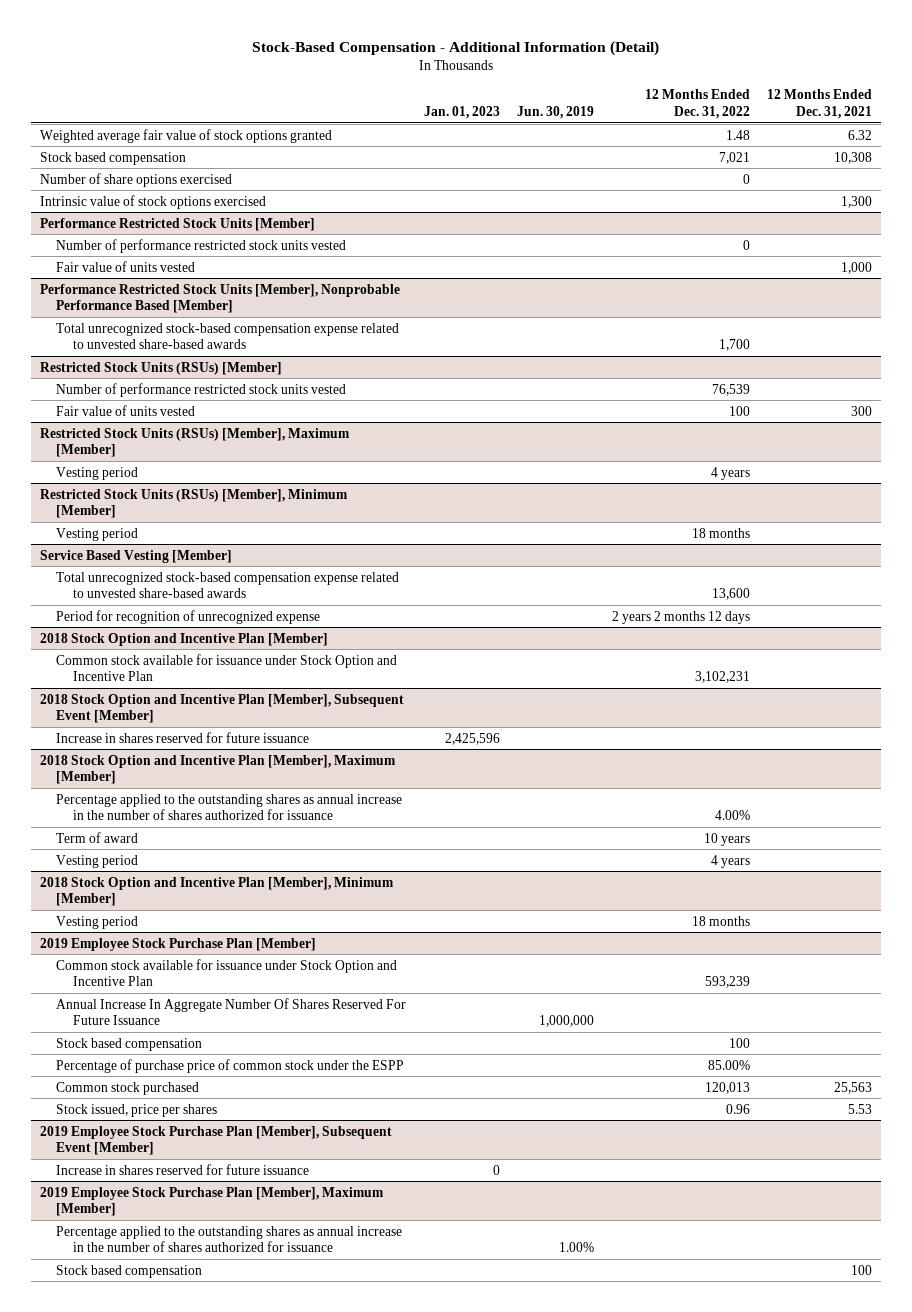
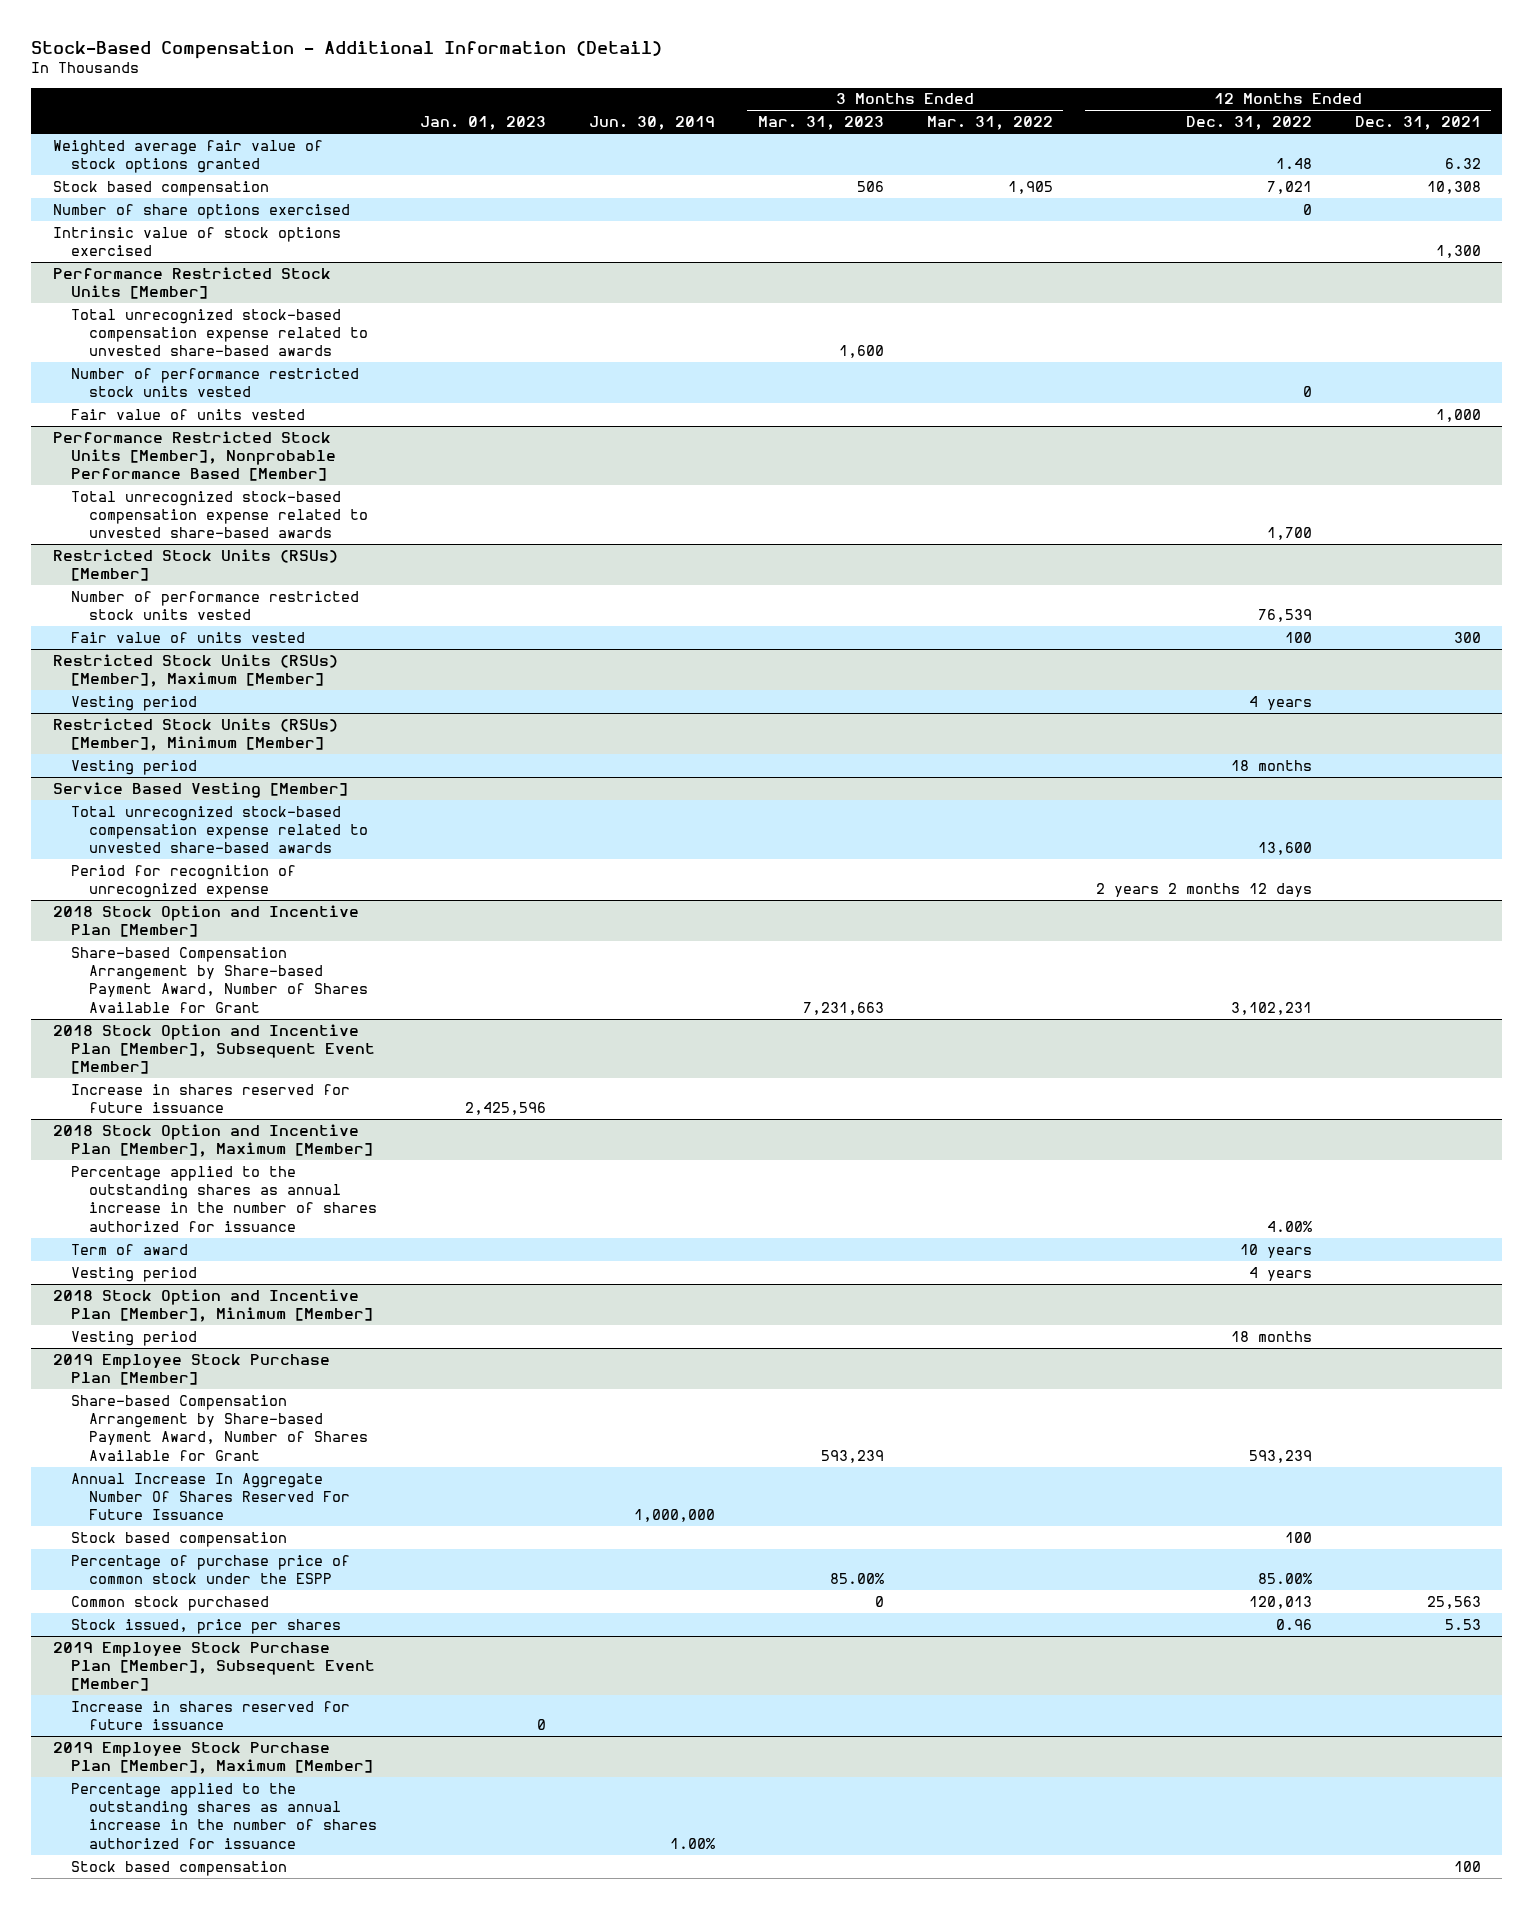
- | Jan. 01, 2023 | Jun. 30, 2019 | 12 Months Ended Dec. 31, 2022 | 12 Months Ended Dec. 31, 2021
+ | Jan. 01, 2023 | Jun. 30, 2019 | 3 Months Ended Mar. 31, 2023 | 3 Months Ended Mar. 31, 2022 | 12 Months Ended Dec. 31, 2022 | 12 Months Ended Dec. 31, 2021
@ Performance Restricted Stock Units [Member]
+ Total unrecognized stock-based compensation expense related to unvested share-based awards | | | 1,600 | | |
@ 2018 Stock Option and Incentive Plan [Member]
- Common stock available for issuance under Stock Option and Incentive Plan | | | 3,102,231 |
+ Share-based Compensation Arrangement by Share-based Payment Award, Number of Shares Available for Grant | | | 7,231,663 | | 3,102,231 |
@ 2019 Employee Stock Purchase Plan [Member]
- Common stock available for issuance under Stock Option and Incentive Plan | | | 593,239 |
+ Share-based Compensation Arrangement by Share-based Payment Award, Number of Shares Available for Grant | | | 593,239 | | 593,239 |

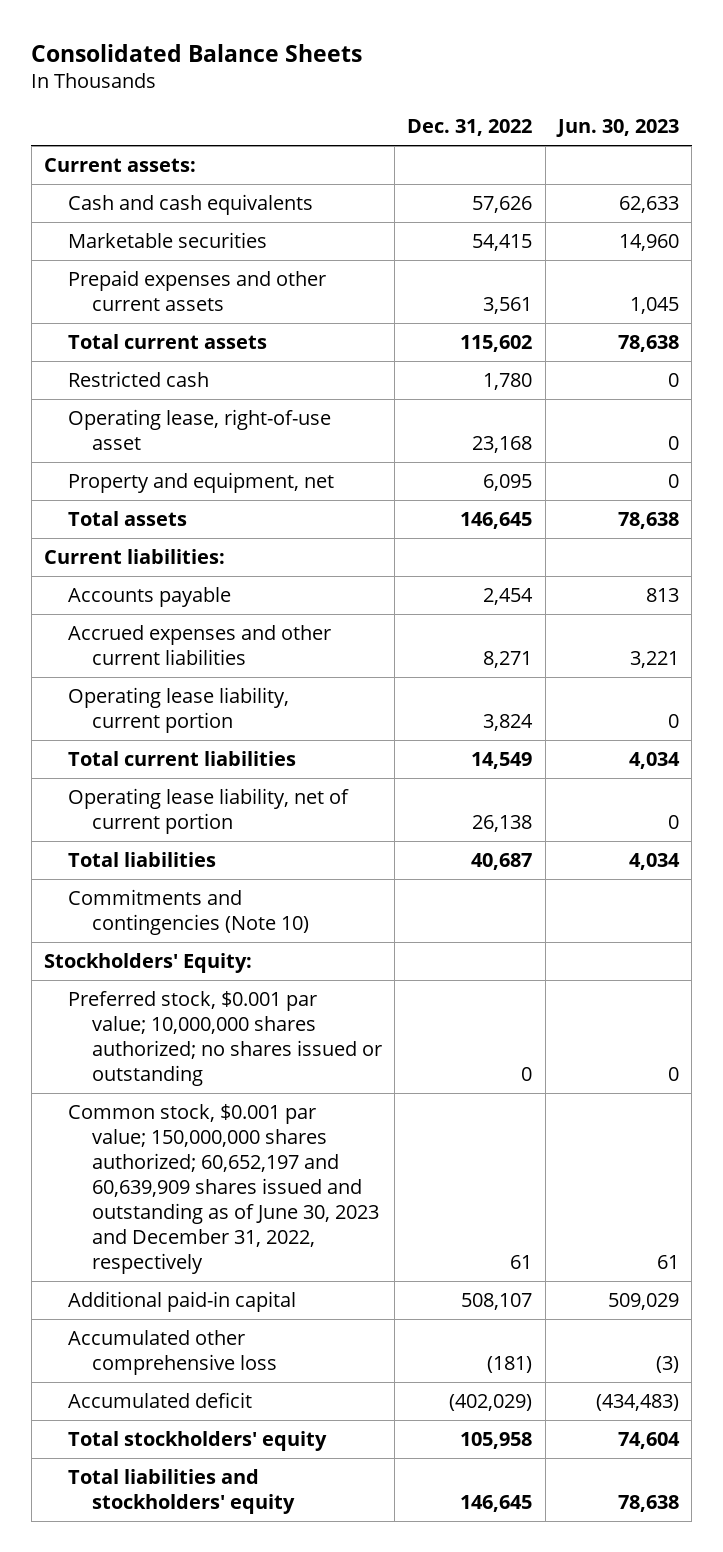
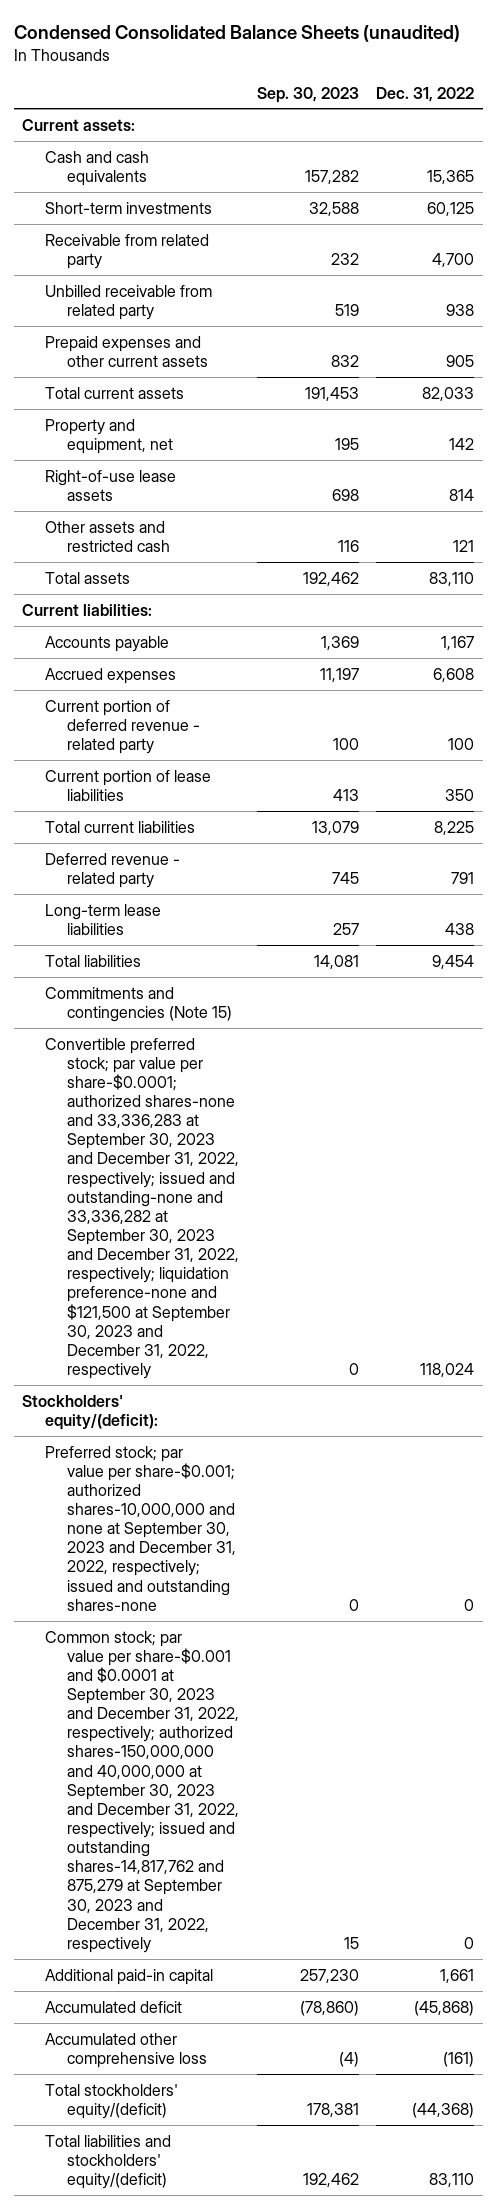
- Consolidated Balance Sheets
+ Condensed Consolidated Balance Sheets (unaudited)
- | Dec. 31, 2022 | Jun. 30, 2023
+ | Sep. 30, 2023 | Dec. 31, 2022
- Cash and cash equivalents | 57,626 | 62,633
- Marketable securities | 54,415 | 14,960
- Prepaid expenses and other current assets | 3,561 | 1,045
- Total current assets | 115,602 | 78,638
- Restricted cash | 1,780 | 0
- Operating lease, right-of-use asset | 23,168 | 0
- Property and equipment, net | 6,095 | 0
- Total assets | 146,645 | 78,638
+ Cash and cash equivalents | 157,282 | 15,365
+ Short-term investments | 32,588 | 60,125
+ Receivable from related party | 232 | 4,700
+ Unbilled receivable from related party | 519 | 938
+ Prepaid expenses and other current assets | 832 | 905
+ Total current assets | 191,453 | 82,033
+ Property and equipment, net | 195 | 142
+ Right-of-use lease assets | 698 | 814
+ Other assets and restricted cash | 116 | 121
+ Total assets | 192,462 | 83,110
- Accounts payable | 2,454 | 813
- Accrued expenses and other current liabilities | 8,271 | 3,221
- Operating lease liability, current portion | 3,824 | 0
- Total current liabilities | 14,549 | 4,034
- Operating lease liability, net of current portion | 26,138 | 0
- Total liabilities | 40,687 | 4,034
- Commitments and contingencies (Note 10)
- Stockholders' Equity:
- Preferred stock, $0.001 par value; 10,000,000 shares authorized; no shares issued or outstanding | 0 | 0
- Common stock, $0.001 par value; 150,000,000 shares authorized; 60,652,197 and 60,639,909 shares issued and outstanding as of June 30, 2023 and December 31, 2022, respectively | 61 | 61
- Additional paid-in capital | 508,107 | 509,029
- Accumulated other comprehensive loss | (181) | (3)
- Accumulated deficit | (402,029) | (434,483)
- Total stockholders' equity | 105,958 | 74,604
- Total liabilities and stockholders' equity | 146,645 | 78,638
+ Accounts payable | 1,369 | 1,167
+ Accrued expenses | 11,197 | 6,608
+ Current portion of deferred revenue - related party | 100 | 100
+ Current portion of lease liabilities | 413 | 350
+ Total current liabilities | 13,079 | 8,225
+ Deferred revenue - related party | 745 | 791
+ Long-term lease liabilities | 257 | 438
+ Total liabilities | 14,081 | 9,454
+ Commitments and contingencies (Note 15)
+ Convertible preferred stock; par value per share-$0.0001; authorized shares-none and 33,336,283 at September 30, 2023 and December 31, 2022, respectively; issued and outstanding-none and 33,336,282 at September 30, 2023 and December 31, 2022, respectively; liquidation preference-none and $121,500 at September 30, 2023 and December 31, 2022, respectively | 0 | 118,024
+ Stockholders' equity/(deficit):
+ Preferred stock; par value per share-$0.001; authorized shares-10,000,000 and none at September 30, 2023 and December 31, 2022, respectively; issued and outstanding shares-none | 0 | 0
+ Common stock; par value per share-$0.001 and $0.0001 at September 30, 2023 and December 31, 2022, respectively; authorized shares-150,000,000 and 40,000,000 at September 30, 2023 and December 31, 2022, respectively; issued and outstanding shares-14,817,762 and 875,279 at September 30, 2023 and December 31, 2022, respectively | 15 | 0
+ Additional paid-in capital | 257,230 | 1,661
+ Accumulated deficit | (78,860) | (45,868)
+ Accumulated other comprehensive loss | (4) | (161)
+ Total stockholders' equity/(deficit) | 178,381 | (44,368)
+ Total liabilities and stockholders' equity/(deficit) | 192,462 | 83,110

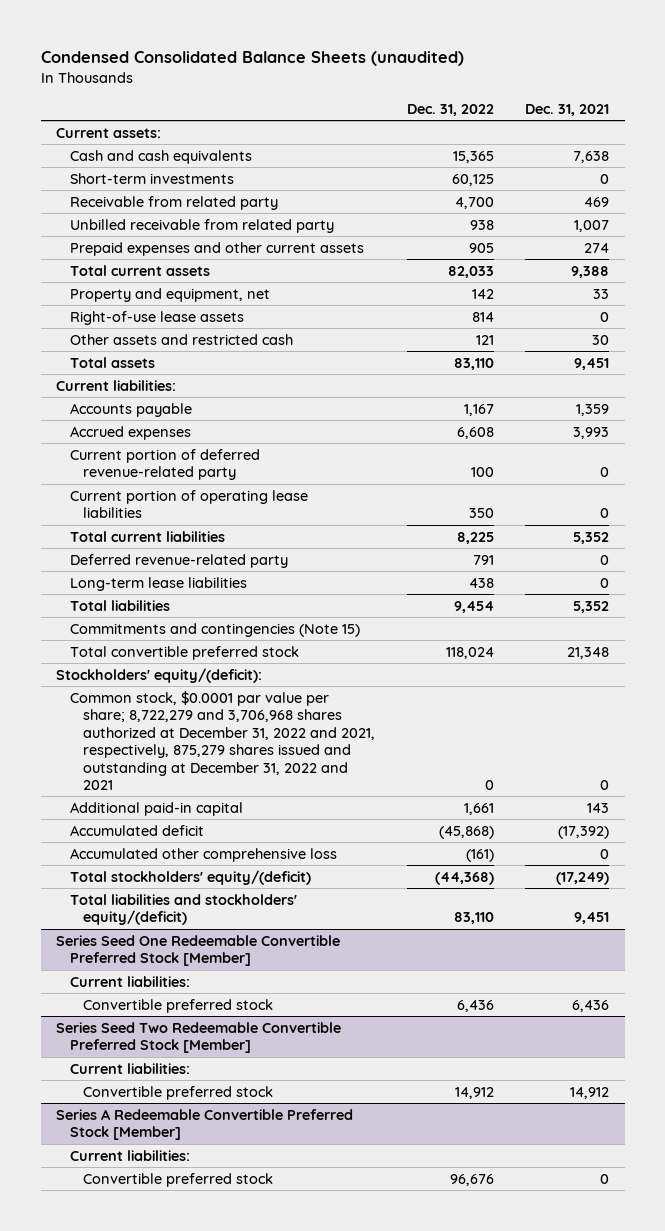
- | Sep. 30, 2023 | Dec. 31, 2022
+ | Dec. 31, 2022 | Dec. 31, 2021
- Current portion of deferred revenue - related party | 100 | 100
- Current portion of lease liabilities | 413 | 350
+ Current portion of deferred revenue-related party | 100 | 0
+ Current portion of operating lease liabilities | 350 | 0
- Deferred revenue - related party | 745 | 791
+ Deferred revenue-related party | 791 | 0
- Convertible preferred stock; par value per share-$0.0001; authorized shares-none and 33,336,283 at September 30, 2023 and December 31, 2022, respectively; issued and outstanding-none and 33,336,282 at September 30, 2023 and December 31, 2022, respectively; liquidation preference-none and $121,500 at September 30, 2023 and December 31, 2022, respectively | 0 | 118,024
+ Total convertible preferred stock | 118,024 | 21,348
- Preferred stock; par value per share-$0.001; authorized shares-10,000,000 and none at September 30, 2023 and December 31, 2022, respectively; issued and outstanding shares-none | 0 | 0
- Common stock; par value per share-$0.001 and $0.0001 at September 30, 2023 and December 31, 2022, respectively; authorized shares-150,000,000 and 40,000,000 at September 30, 2023 and December 31, 2022, respectively; issued and outstanding shares-14,817,762 and 875,279 at September 30, 2023 and December 31, 2022, respectively | 15 | 0
+ Common stock, $0.0001 par value per share; 8,722,279 and 3,706,968 shares authorized at December 31, 2022 and 2021, respectively, 875,279 shares issued and outstanding at December 31, 2022 and 2021 | 0 | 0
+ Series Seed One Redeemable Convertible Preferred Stock [Member]
+ Current liabilities:
+ Convertible preferred stock | 6,436 | 6,436
+ Series Seed Two Redeemable Convertible Preferred Stock [Member]
+ Current liabilities:
+ Convertible preferred stock | 14,912 | 14,912
+ Series A Redeemable Convertible Preferred Stock [Member]
+ Current liabilities:
+ Convertible preferred stock | 96,676 | 0

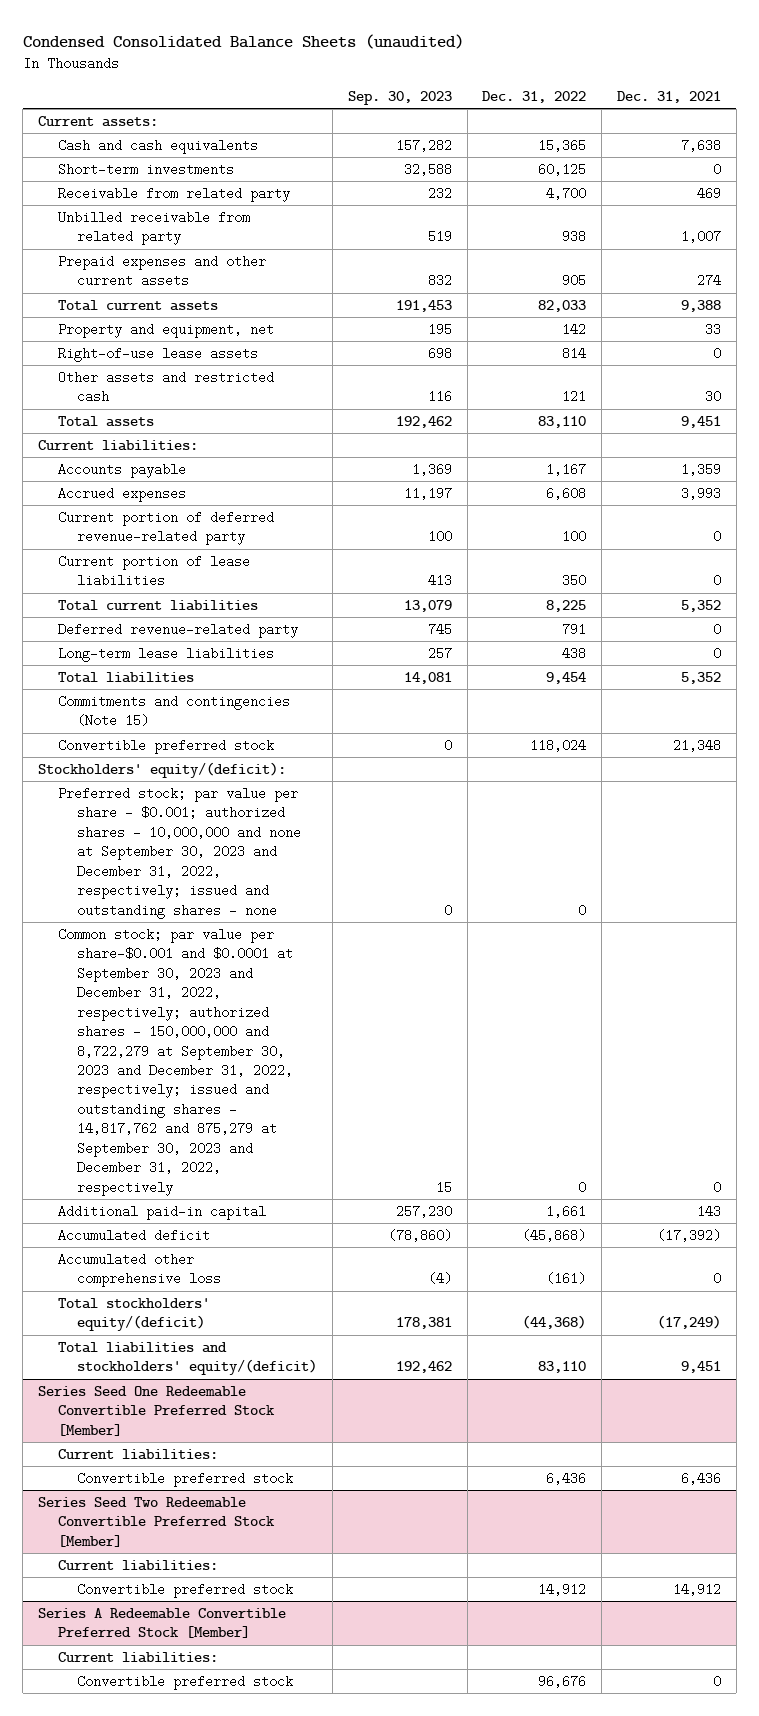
- | Dec. 31, 2022 | Dec. 31, 2021
+ | Sep. 30, 2023 | Dec. 31, 2022 | Dec. 31, 2021
- Current portion of operating lease liabilities | 350 | 0
+ Current portion of lease liabilities | 413 | 350 | 0
- Total convertible preferred stock | 118,024 | 21,348
+ Convertible preferred stock | 0 | 118,024 | 21,348
- Common stock, $0.0001 par value per share; 8,722,279 and 3,706,968 shares authorized at December 31, 2022 and 2021, respectively, 875,279 shares issued and outstanding at December 31, 2022 and 2021 | 0 | 0
+ Preferred stock; par value per share - $0.001; authorized shares - 10,000,000 and none at September 30, 2023 and December 31, 2022, respectively; issued and outstanding shares - none | 0 | 0 |
+ Common stock; par value per share-$0.001 and $0.0001 at September 30, 2023 and December 31, 2022, respectively; authorized shares - 150,000,000 and 8,722,279 at September 30, 2023 and December 31, 2022, respectively; issued and outstanding shares - 14,817,762 and 875,279 at September 30, 2023 and December 31, 2022, respectively | 15 | 0 | 0

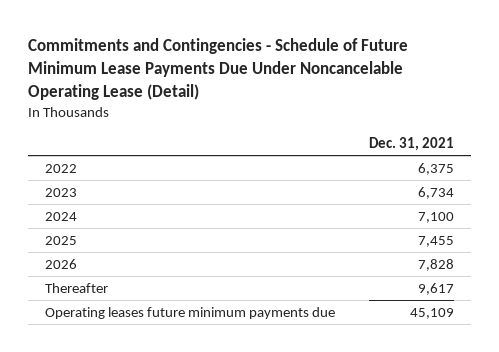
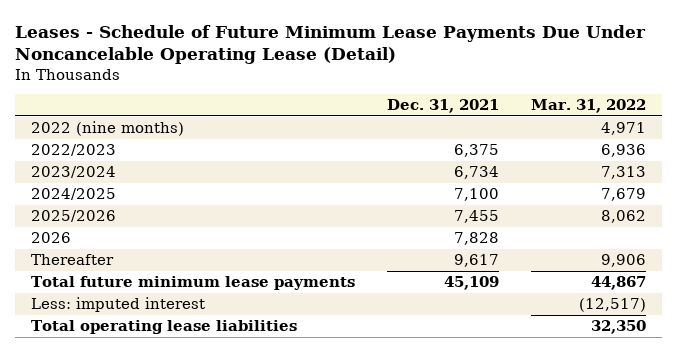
- Commitments and Contingencies - Schedule of Future Minimum Lease Payments Due Under Noncancelable Operating Lease (Detail)
+ Leases - Schedule of Future Minimum Lease Payments Due Under Noncancelable Operating Lease (Detail)
- | Dec. 31, 2021
+ | Dec. 31, 2021 | Mar. 31, 2022
- 2022 | 6,375
- 2023 | 6,734
- 2024 | 7,100
- 2025 | 7,455
+ 2022 (nine months) | | 4,971
+ 2022/2023 | 6,375 | 6,936
+ 2023/2024 | 6,734 | 7,313
+ 2024/2025 | 7,100 | 7,679
+ 2025/2026 | 7,455 | 8,062
- Operating leases future minimum payments due | 45,109
+ Total future minimum lease payments | 45,109 | 44,867
+ Less: imputed interest | | (12,517)
+ Total operating lease liabilities | | 32,350

